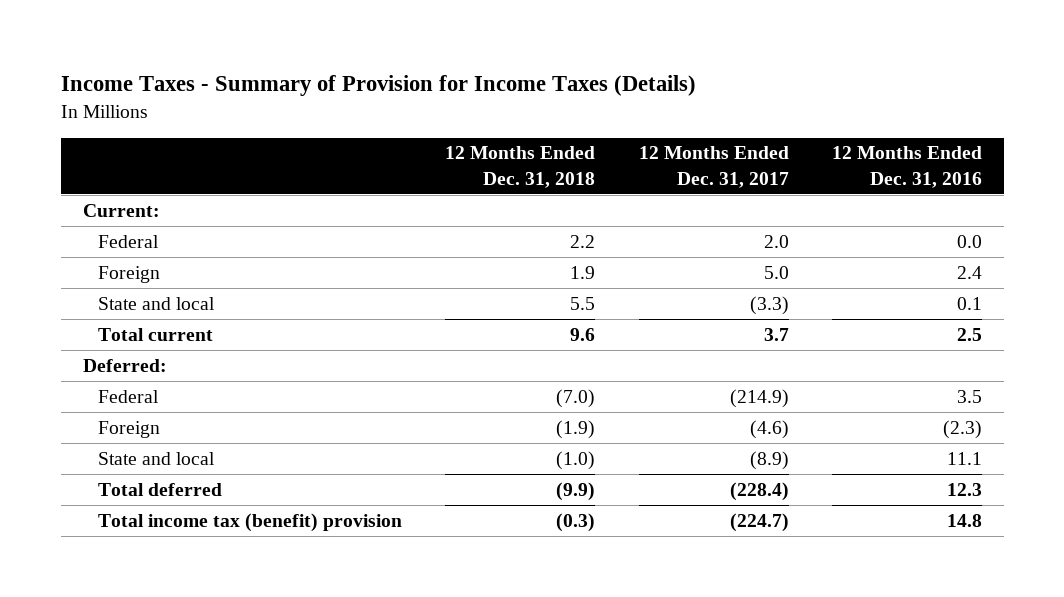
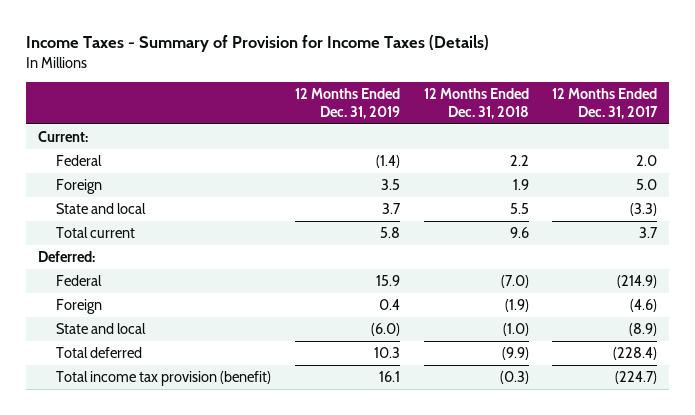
- | 12 Months Ended Dec. 31, 2018 | 12 Months Ended Dec. 31, 2017 | 12 Months Ended Dec. 31, 2016
+ | 12 Months Ended Dec. 31, 2019 | 12 Months Ended Dec. 31, 2018 | 12 Months Ended Dec. 31, 2017
- Total income tax (benefit) provision | (0.3) | (224.7) | 14.8
+ Total income tax provision (benefit) | 16.1 | (0.3) | (224.7)

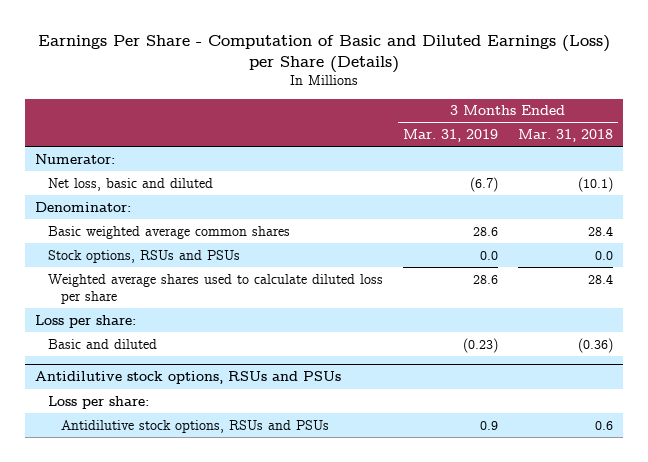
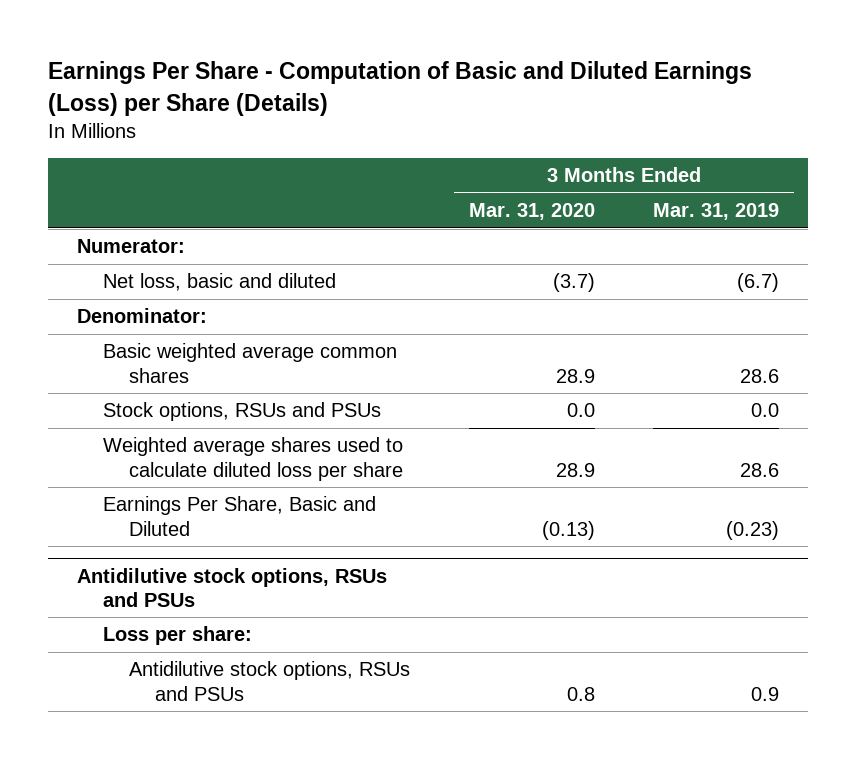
- | 3 Months Ended Mar. 31, 2019 | 3 Months Ended Mar. 31, 2018
+ | 3 Months Ended Mar. 31, 2020 | 3 Months Ended Mar. 31, 2019
- Loss per share:
- Basic and diluted | (0.23) | (0.36)
+ Earnings Per Share, Basic and Diluted | (0.13) | (0.23)

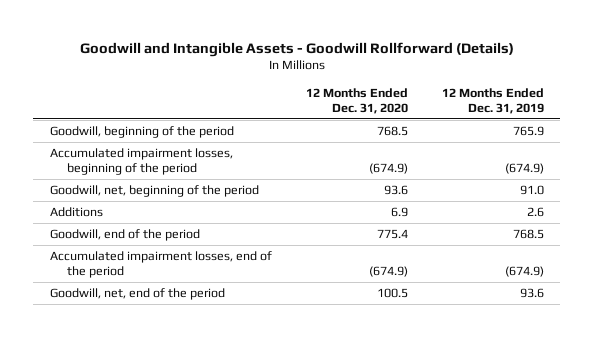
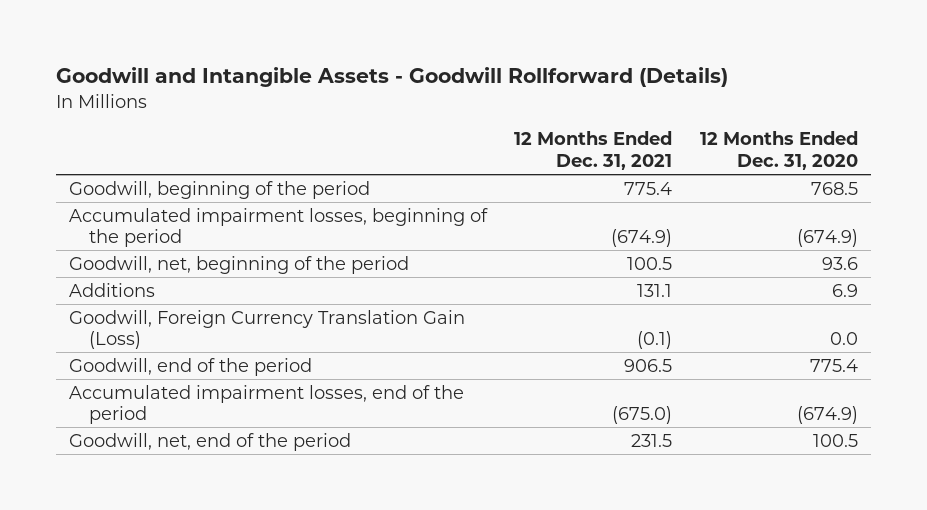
- | 12 Months Ended Dec. 31, 2020 | 12 Months Ended Dec. 31, 2019
+ | 12 Months Ended Dec. 31, 2021 | 12 Months Ended Dec. 31, 2020
+ Goodwill, Foreign Currency Translation Gain (Loss) | (0.1) | 0.0

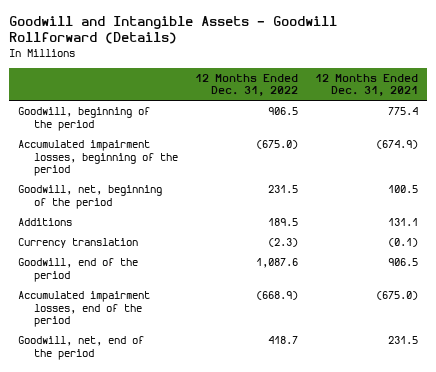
- | 12 Months Ended Dec. 31, 2021 | 12 Months Ended Dec. 31, 2020
+ | 12 Months Ended Dec. 31, 2022 | 12 Months Ended Dec. 31, 2021
- Goodwill, Foreign Currency Translation Gain (Loss) | (0.1) | 0.0
+ Currency translation | (2.3) | (0.1)

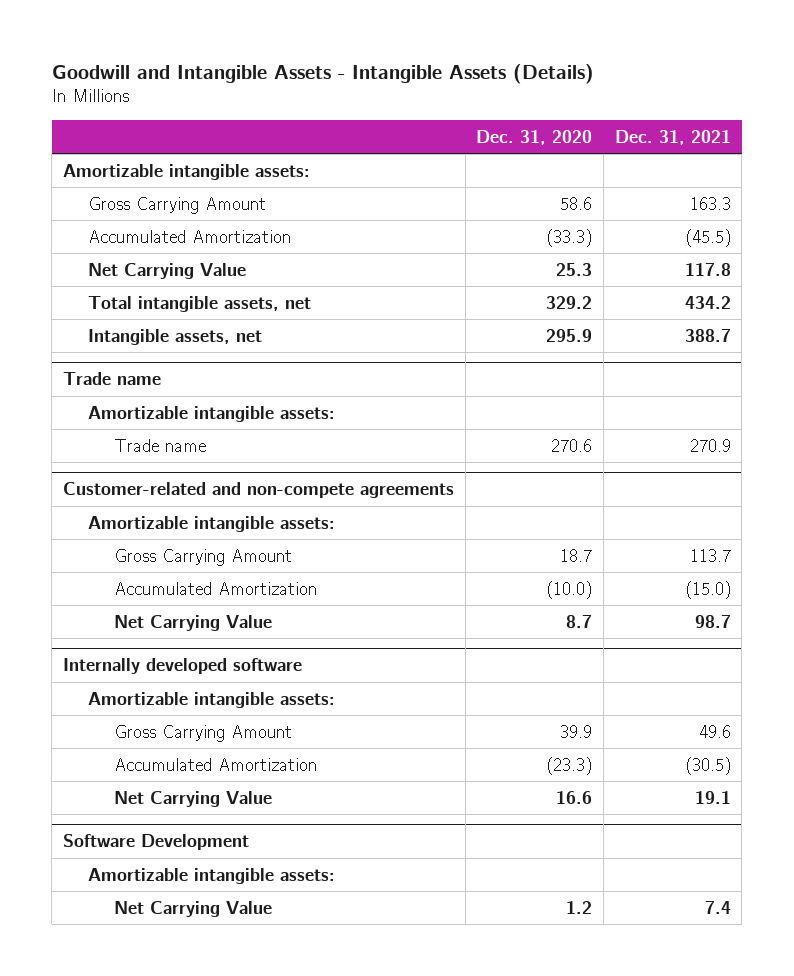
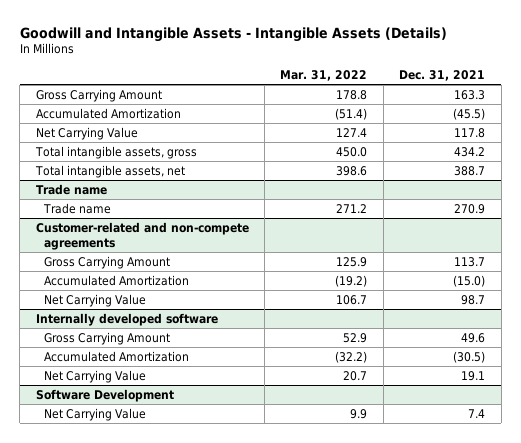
- | Dec. 31, 2020 | Dec. 31, 2021
+ | Mar. 31, 2022 | Dec. 31, 2021
- Amortizable intangible assets:
- Total intangible assets, net | 329.2 | 434.2
- Intangible assets, net | 295.9 | 388.7
+ Total intangible assets, gross | 450.0 | 434.2
+ Total intangible assets, net | 398.6 | 388.7
@ Trade name
- Amortizable intangible assets:
@ Customer-related and non-compete agreements
- Amortizable intangible assets:
@ Internally developed software
- Amortizable intangible assets:
@ Software Development
- Amortizable intangible assets:

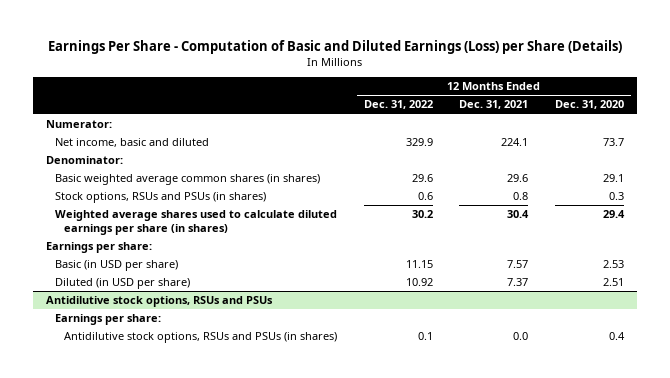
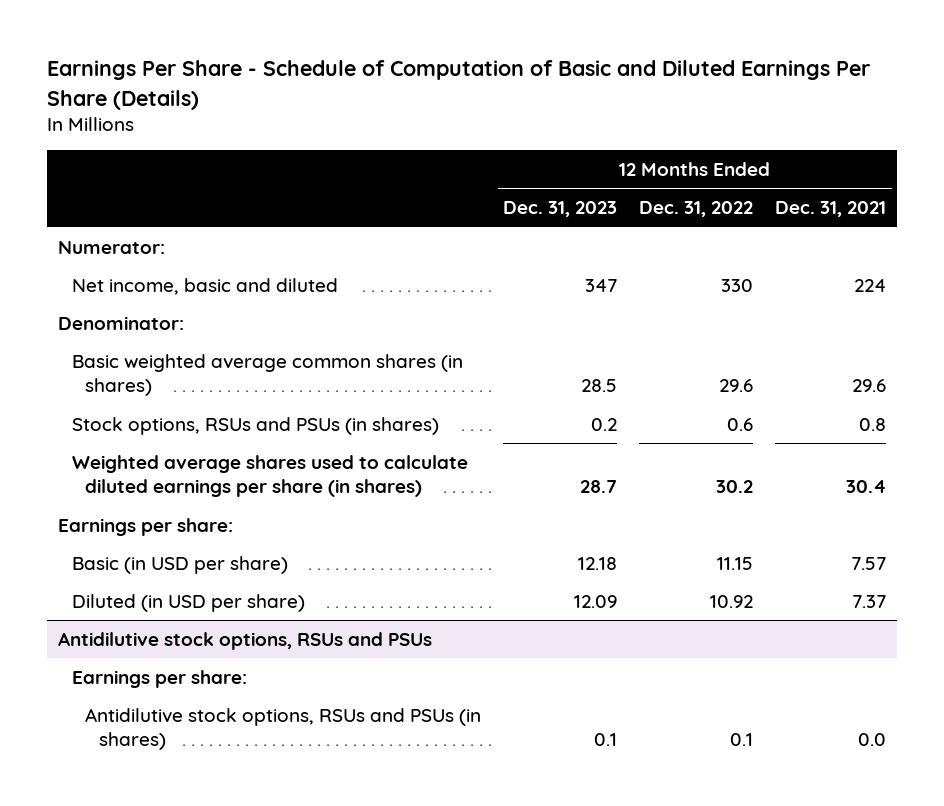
- Earnings Per Share - Computation of Basic and Diluted Earnings (Loss) per Share (Details)
+ Earnings Per Share - Schedule of Computation of Basic and Diluted Earnings Per Share (Details)
- | 12 Months Ended Dec. 31, 2022 | 12 Months Ended Dec. 31, 2021 | 12 Months Ended Dec. 31, 2020
+ | 12 Months Ended Dec. 31, 2023 | 12 Months Ended Dec. 31, 2022 | 12 Months Ended Dec. 31, 2021
- Net income, basic and diluted | 329.9 | 224.1 | 73.7
+ Net income, basic and diluted | 347 | 330 | 224

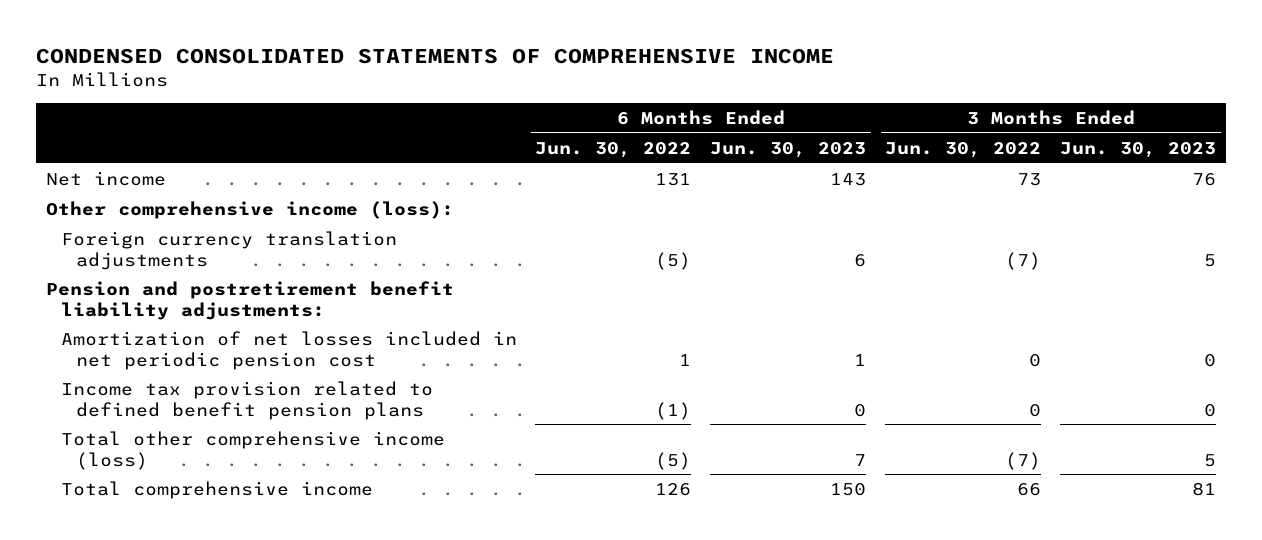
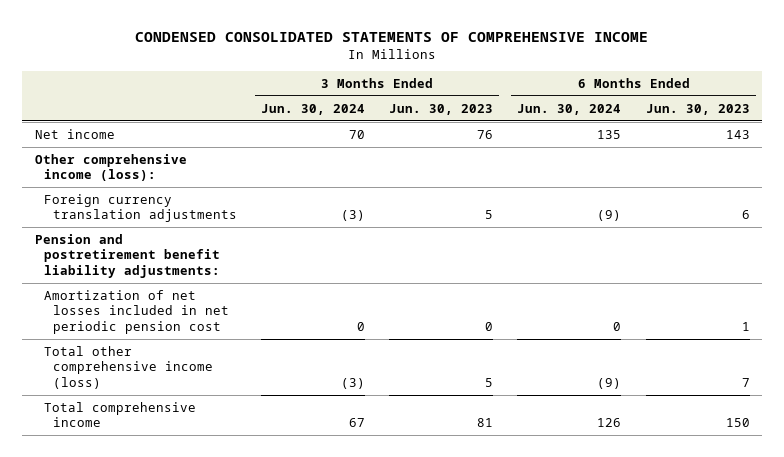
- | 6 Months Ended Jun. 30, 2022 | 6 Months Ended Jun. 30, 2023 | 3 Months Ended Jun. 30, 2022 | 3 Months Ended Jun. 30, 2023
+ | 3 Months Ended Jun. 30, 2024 | 3 Months Ended Jun. 30, 2023 | 6 Months Ended Jun. 30, 2024 | 6 Months Ended Jun. 30, 2023
- Income tax provision related to defined benefit pension plans | (1) | 0 | 0 | 0

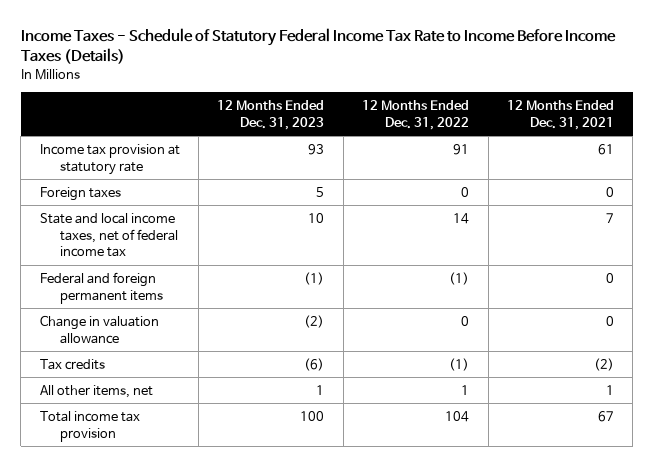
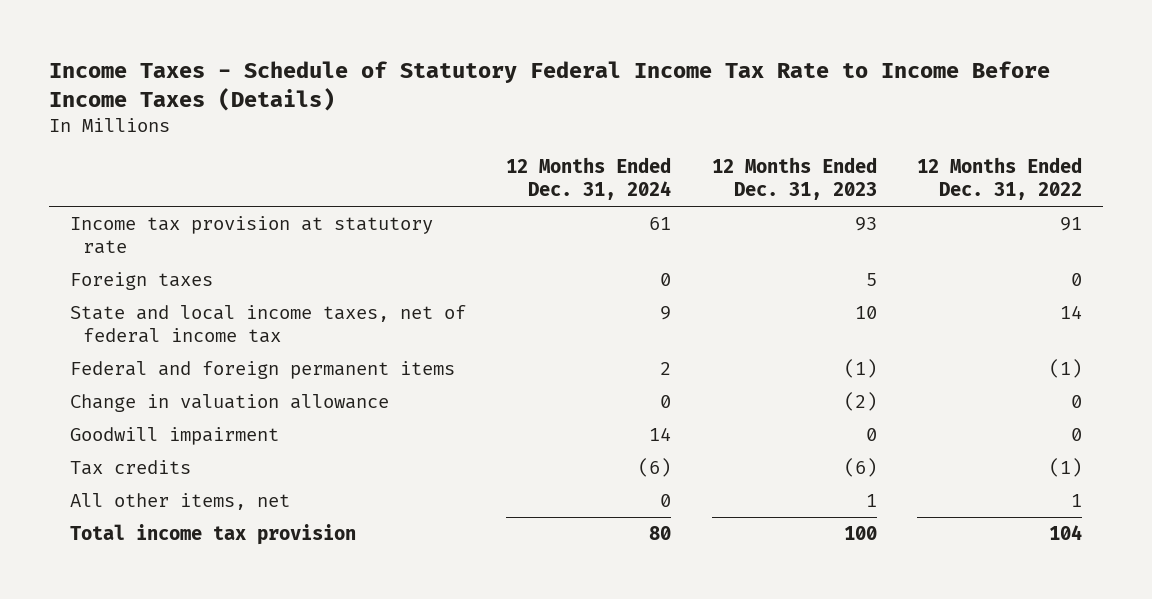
- | 12 Months Ended Dec. 31, 2023 | 12 Months Ended Dec. 31, 2022 | 12 Months Ended Dec. 31, 2021
+ | 12 Months Ended Dec. 31, 2024 | 12 Months Ended Dec. 31, 2023 | 12 Months Ended Dec. 31, 2022
+ Goodwill impairment | 14 | 0 | 0

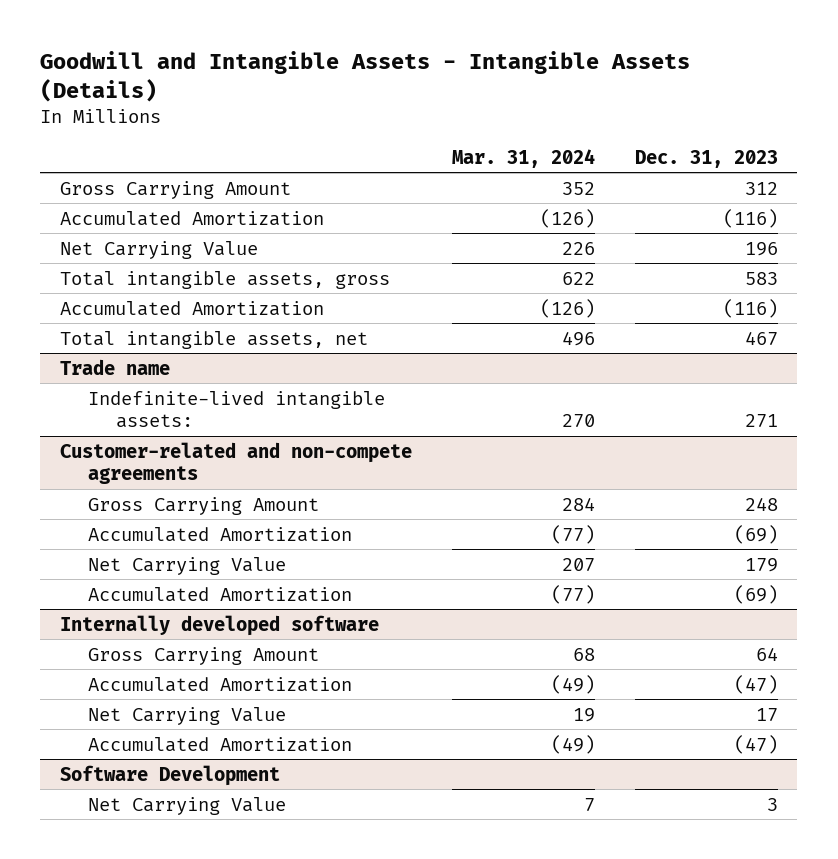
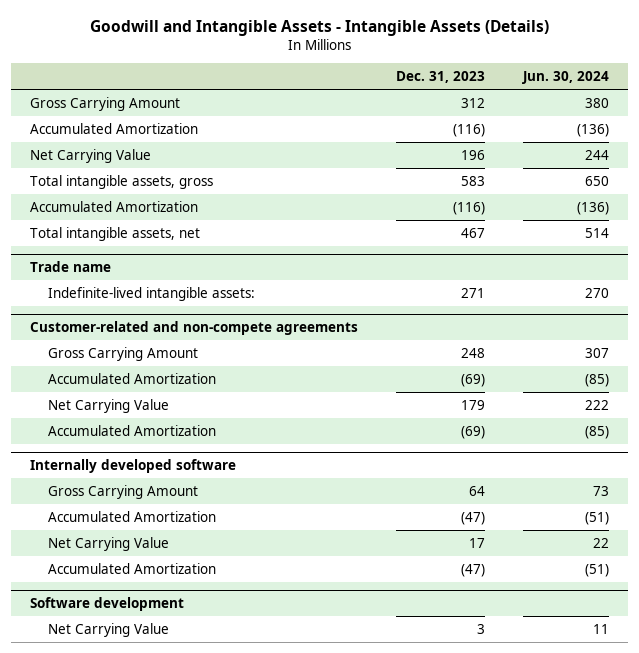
- | Mar. 31, 2024 | Dec. 31, 2023
+ | Dec. 31, 2023 | Jun. 30, 2024
- Software Development
+ Software development

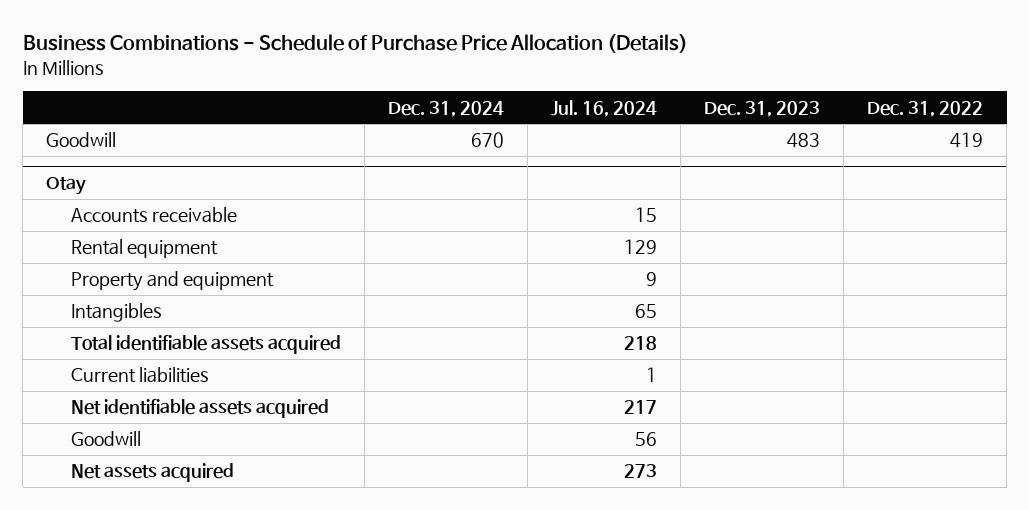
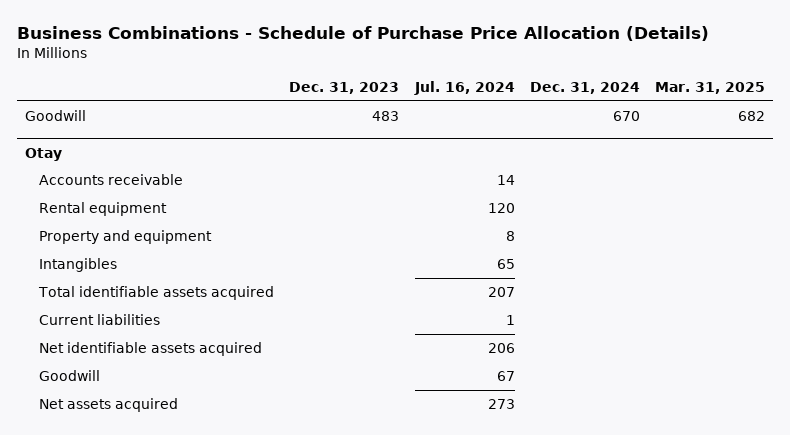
- | Dec. 31, 2024 | Jul. 16, 2024 | Dec. 31, 2023 | Dec. 31, 2022
+ | Dec. 31, 2023 | Jul. 16, 2024 | Dec. 31, 2024 | Mar. 31, 2025
@ Otay
- Accounts receivable | | 15 | |
- Rental equipment | | 129 | |
- Property and equipment | | 9 | |
+ Accounts receivable | | 14 | |
+ Rental equipment | | 120 | |
+ Property and equipment | | 8 | |
- Total identifiable assets acquired | | 218 | |
+ Total identifiable assets acquired | | 207 | |
- Net identifiable assets acquired | | 217 | |
- Goodwill | | 56 | |
+ Net identifiable assets acquired | | 206 | |
+ Goodwill | | 67 | |

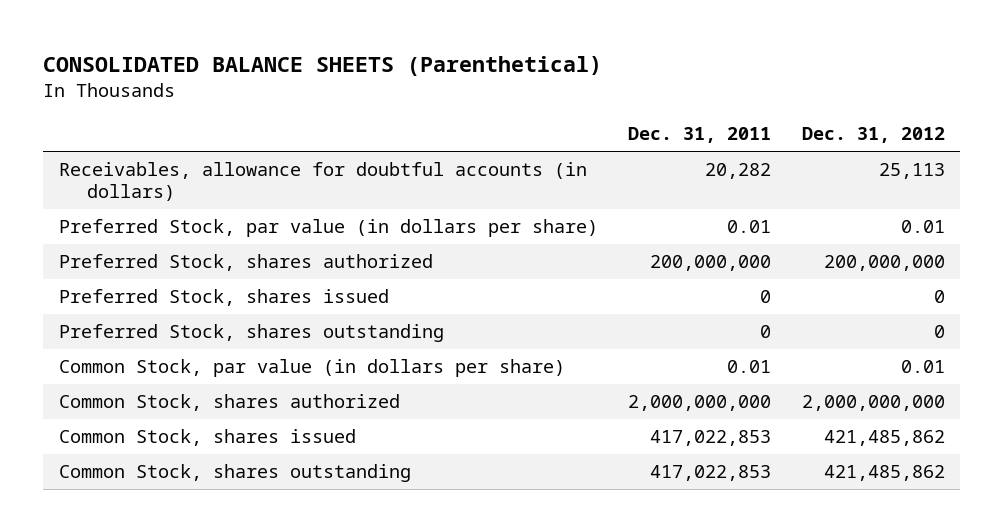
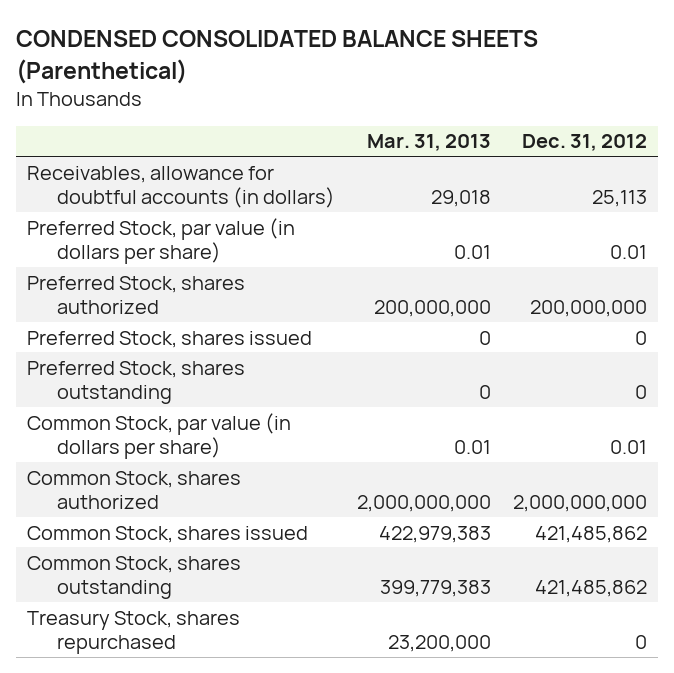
- CONSOLIDATED BALANCE SHEETS (Parenthetical)
+ CONDENSED CONSOLIDATED BALANCE SHEETS (Parenthetical)
- | Dec. 31, 2011 | Dec. 31, 2012
+ | Mar. 31, 2013 | Dec. 31, 2012
+ Treasury Stock, shares repurchased | 23,200,000 | 0

